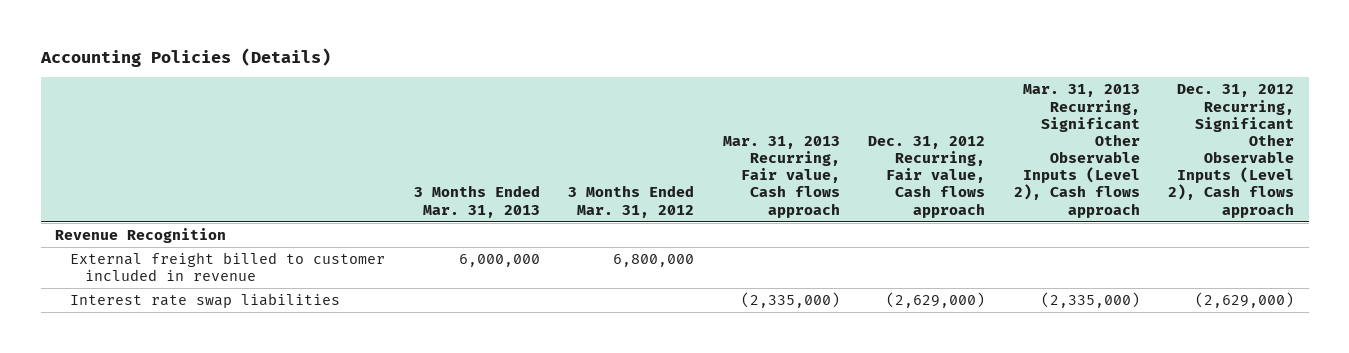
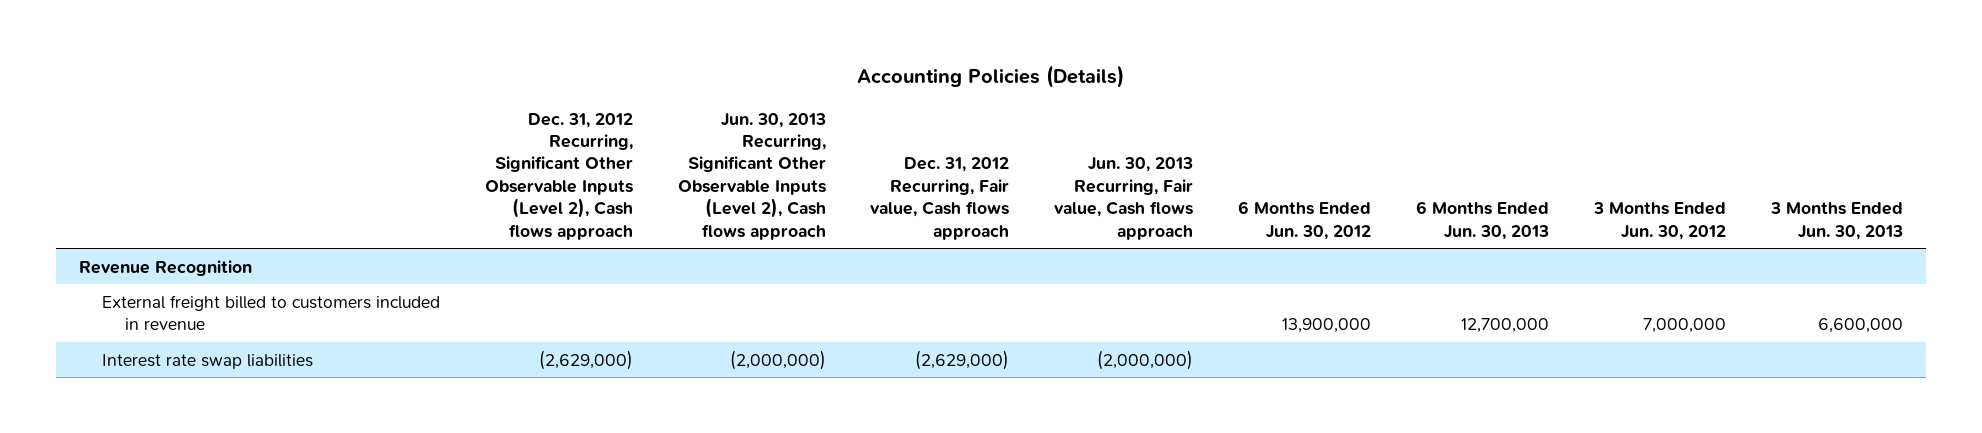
- | 3 Months Ended Mar. 31, 2013 | 3 Months Ended Mar. 31, 2012 | Mar. 31, 2013 Recurring, Fair value, Cash flows approach | Dec. 31, 2012 Recurring, Fair value, Cash flows approach | Mar. 31, 2013 Recurring, Significant Other Observable Inputs (Level 2), Cash flows approach | Dec. 31, 2012 Recurring, Significant Other Observable Inputs (Level 2), Cash flows approach
+ | Dec. 31, 2012 Recurring, Significant Other Observable Inputs (Level 2), Cash flows approach | Jun. 30, 2013 Recurring, Significant Other Observable Inputs (Level 2), Cash flows approach | Dec. 31, 2012 Recurring, Fair value, Cash flows approach | Jun. 30, 2013 Recurring, Fair value, Cash flows approach | 6 Months Ended Jun. 30, 2012 | 6 Months Ended Jun. 30, 2013 | 3 Months Ended Jun. 30, 2012 | 3 Months Ended Jun. 30, 2013
- External freight billed to customer included in revenue | 6,000,000 | 6,800,000 | | | |
+ External freight billed to customers included in revenue | | | | | 13,900,000 | 12,700,000 | 7,000,000 | 6,600,000

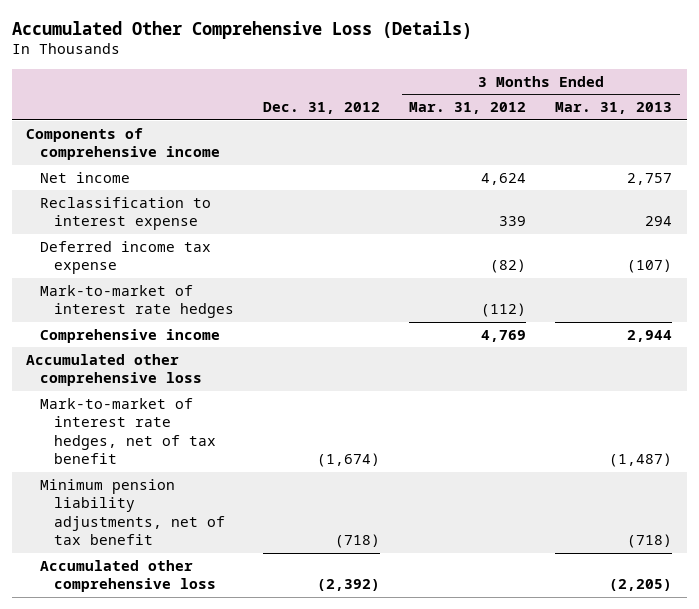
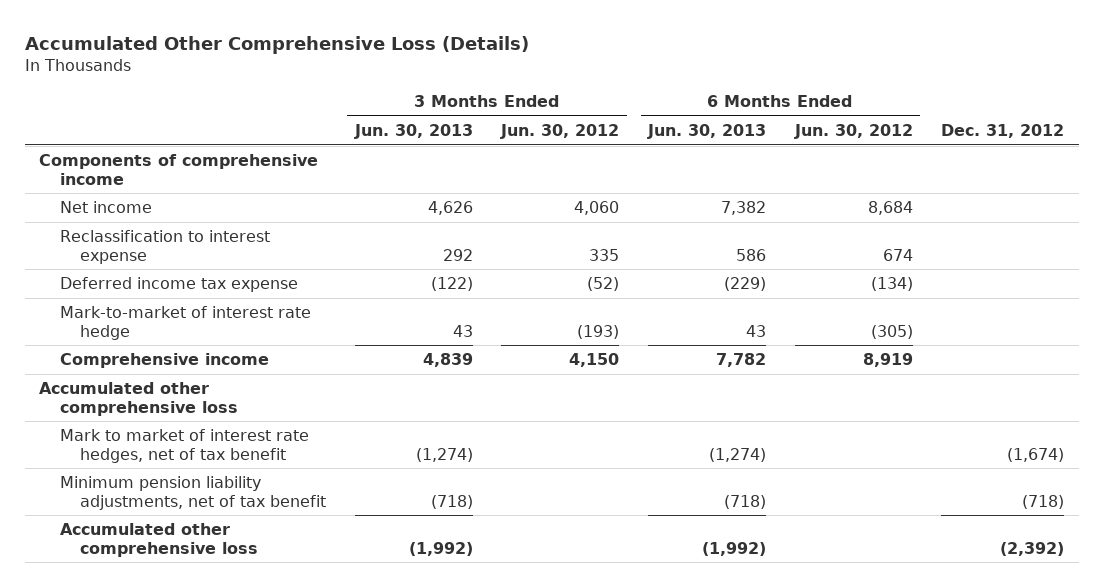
- | Dec. 31, 2012 | 3 Months Ended Mar. 31, 2012 | 3 Months Ended Mar. 31, 2013
+ | 3 Months Ended Jun. 30, 2013 | 3 Months Ended Jun. 30, 2012 | 6 Months Ended Jun. 30, 2013 | 6 Months Ended Jun. 30, 2012 | Dec. 31, 2012
- Mark-to-market of interest rate hedges | | (112) |
+ Mark-to-market of interest rate hedge | 43 | (193) | 43 | (305) |
- Mark-to-market of interest rate hedges, net of tax benefit | (1,674) | | (1,487)
+ Mark to market of interest rate hedges, net of tax benefit | (1,274) | | (1,274) | | (1,674)

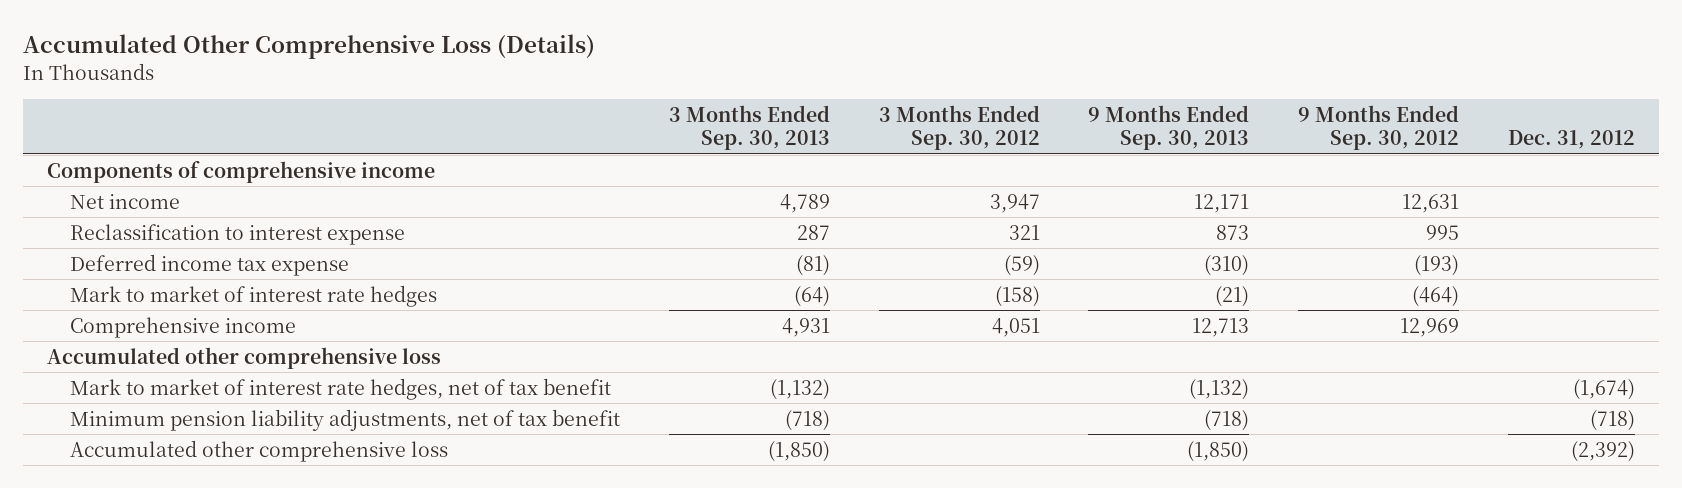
- | 3 Months Ended Jun. 30, 2013 | 3 Months Ended Jun. 30, 2012 | 6 Months Ended Jun. 30, 2013 | 6 Months Ended Jun. 30, 2012 | Dec. 31, 2012
+ | 3 Months Ended Sep. 30, 2013 | 3 Months Ended Sep. 30, 2012 | 9 Months Ended Sep. 30, 2013 | 9 Months Ended Sep. 30, 2012 | Dec. 31, 2012
- Mark-to-market of interest rate hedge | 43 | (193) | 43 | (305) |
+ Mark to market of interest rate hedges | (64) | (158) | (21) | (464) |

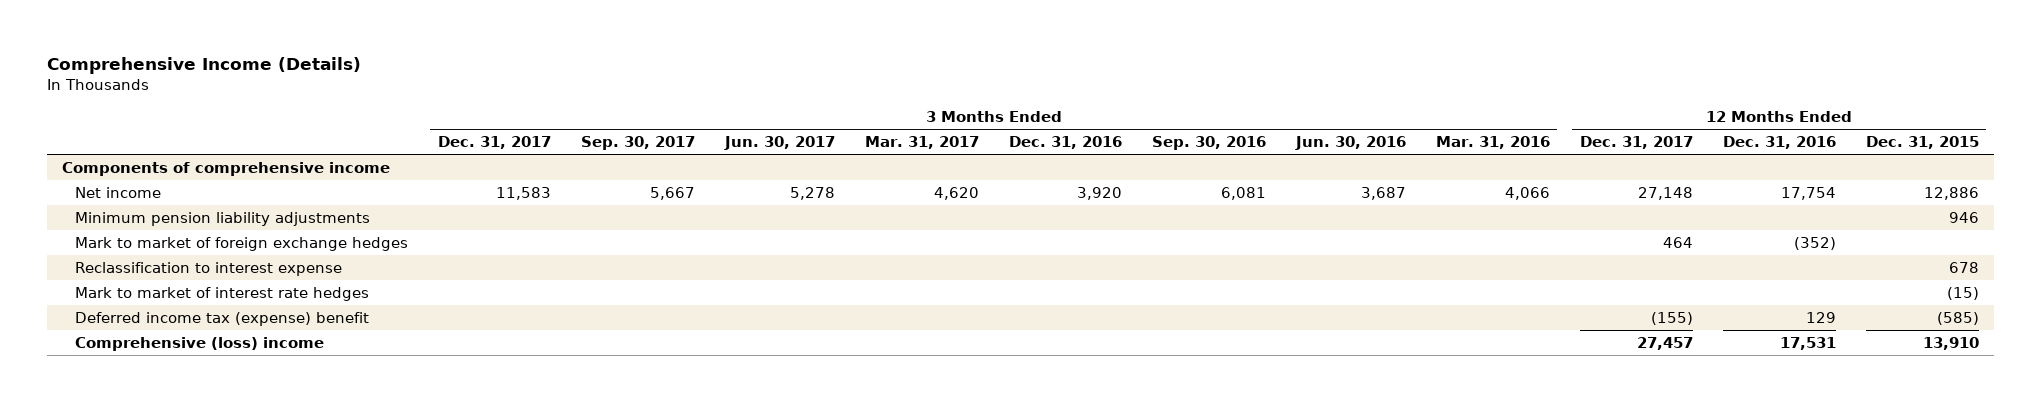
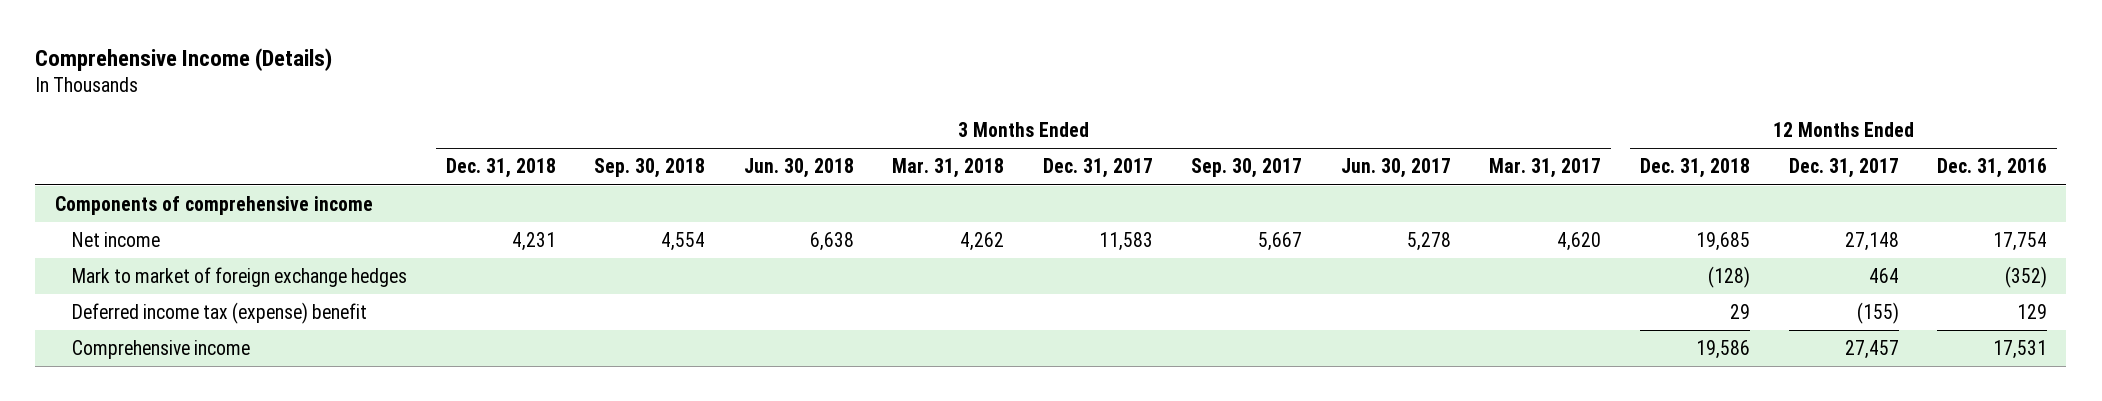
- | 3 Months Ended Dec. 31, 2017 | 3 Months Ended Sep. 30, 2017 | 3 Months Ended Jun. 30, 2017 | 3 Months Ended Mar. 31, 2017 | 3 Months Ended Dec. 31, 2016 | 3 Months Ended Sep. 30, 2016 | 3 Months Ended Jun. 30, 2016 | 3 Months Ended Mar. 31, 2016 | 12 Months Ended Dec. 31, 2017 | 12 Months Ended Dec. 31, 2016 | 12 Months Ended Dec. 31, 2015
+ | 3 Months Ended Dec. 31, 2018 | 3 Months Ended Sep. 30, 2018 | 3 Months Ended Jun. 30, 2018 | 3 Months Ended Mar. 31, 2018 | 3 Months Ended Dec. 31, 2017 | 3 Months Ended Sep. 30, 2017 | 3 Months Ended Jun. 30, 2017 | 3 Months Ended Mar. 31, 2017 | 12 Months Ended Dec. 31, 2018 | 12 Months Ended Dec. 31, 2017 | 12 Months Ended Dec. 31, 2016
- Minimum pension liability adjustments | | | | | | | | | | | 946
- Reclassification to interest expense | | | | | | | | | | | 678
- Mark to market of interest rate hedges | | | | | | | | | | | (15)
- Comprehensive (loss) income | | | | | | | | | 27,457 | 17,531 | 13,910
+ Comprehensive income | | | | | | | | | 19,586 | 27,457 | 17,531

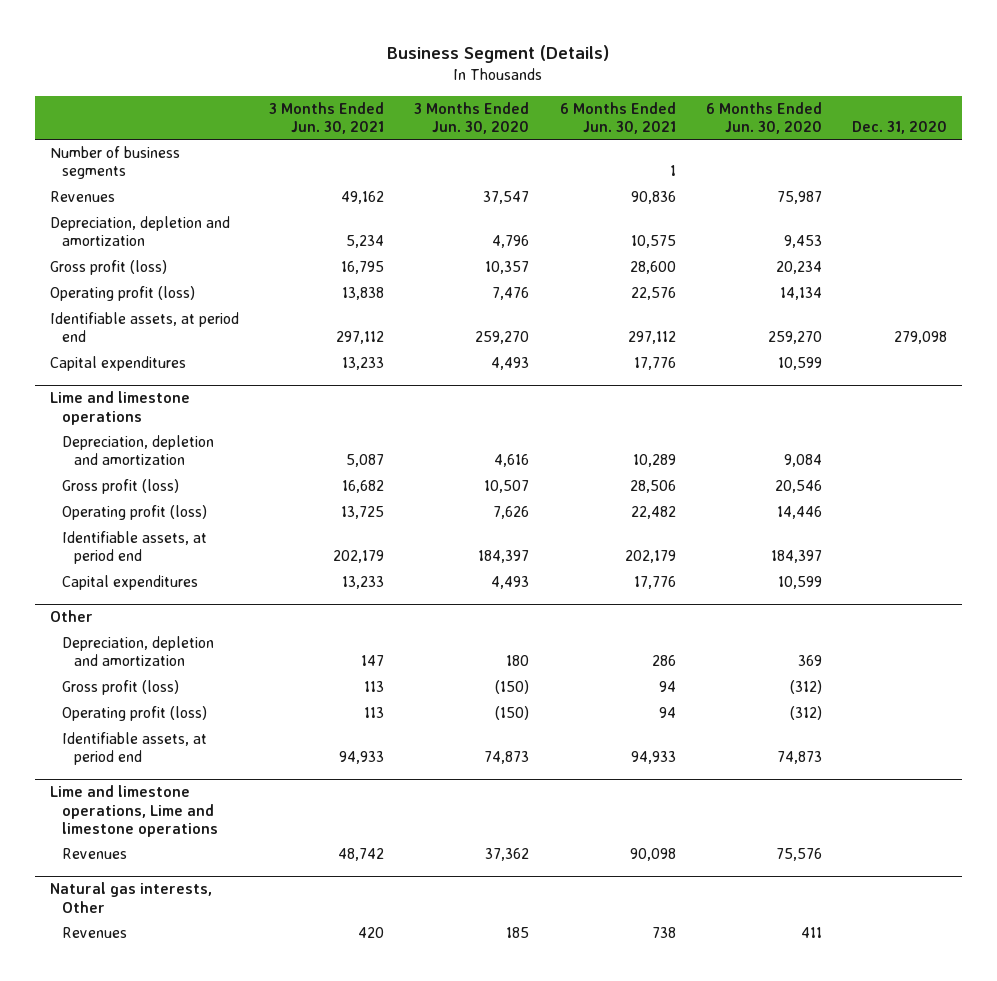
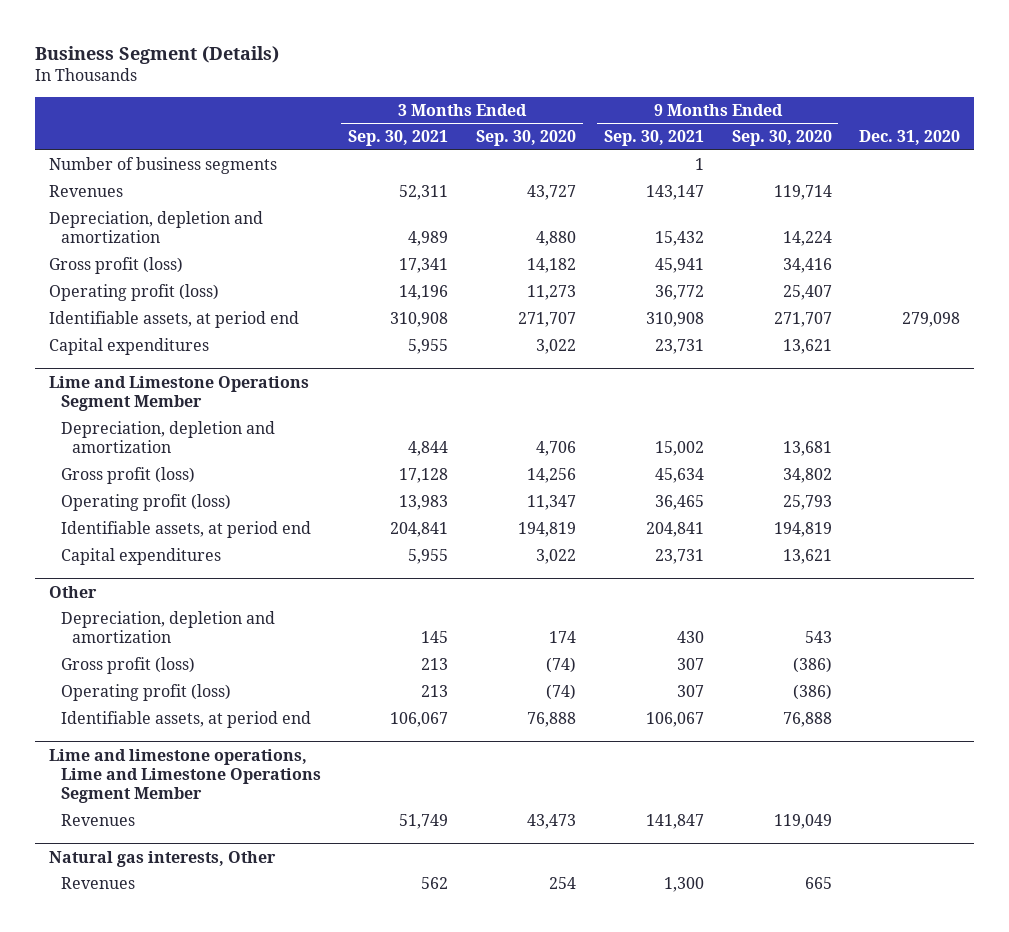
- | 3 Months Ended Jun. 30, 2021 | 3 Months Ended Jun. 30, 2020 | 6 Months Ended Jun. 30, 2021 | 6 Months Ended Jun. 30, 2020 | Dec. 31, 2020
+ | 3 Months Ended Sep. 30, 2021 | 3 Months Ended Sep. 30, 2020 | 9 Months Ended Sep. 30, 2021 | 9 Months Ended Sep. 30, 2020 | Dec. 31, 2020
- Lime and limestone operations
+ Lime and Limestone Operations Segment Member
- Lime and limestone operations, Lime and limestone operations
+ Lime and limestone operations, Lime and Limestone Operations Segment Member

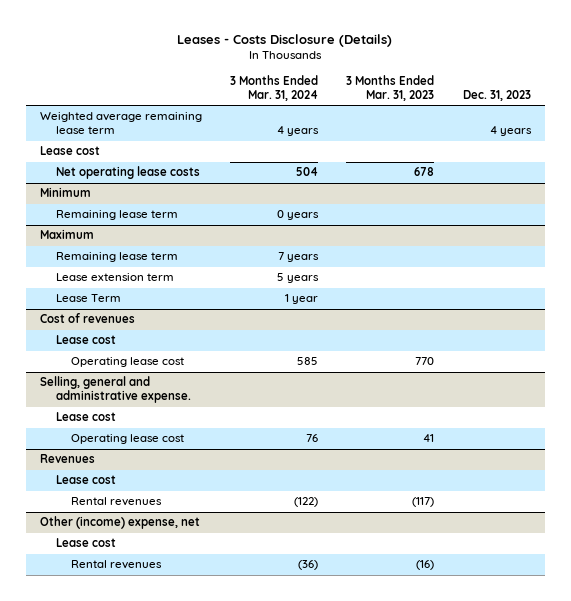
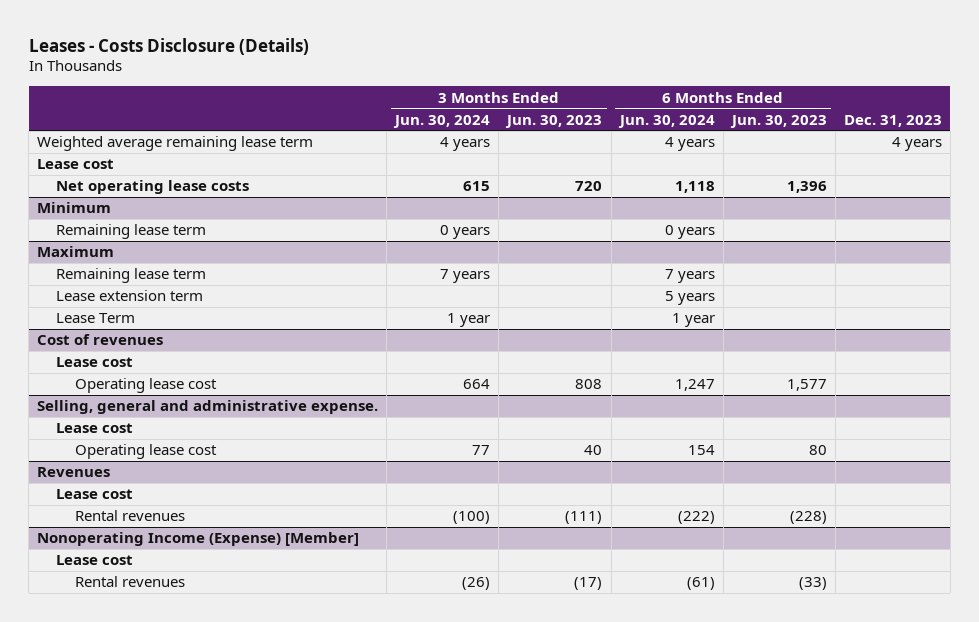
- | 3 Months Ended Mar. 31, 2024 | 3 Months Ended Mar. 31, 2023 | Dec. 31, 2023
+ | 3 Months Ended Jun. 30, 2024 | 3 Months Ended Jun. 30, 2023 | 6 Months Ended Jun. 30, 2024 | 6 Months Ended Jun. 30, 2023 | Dec. 31, 2023
- Other (income) expense, net
+ Nonoperating Income (Expense) [Member]

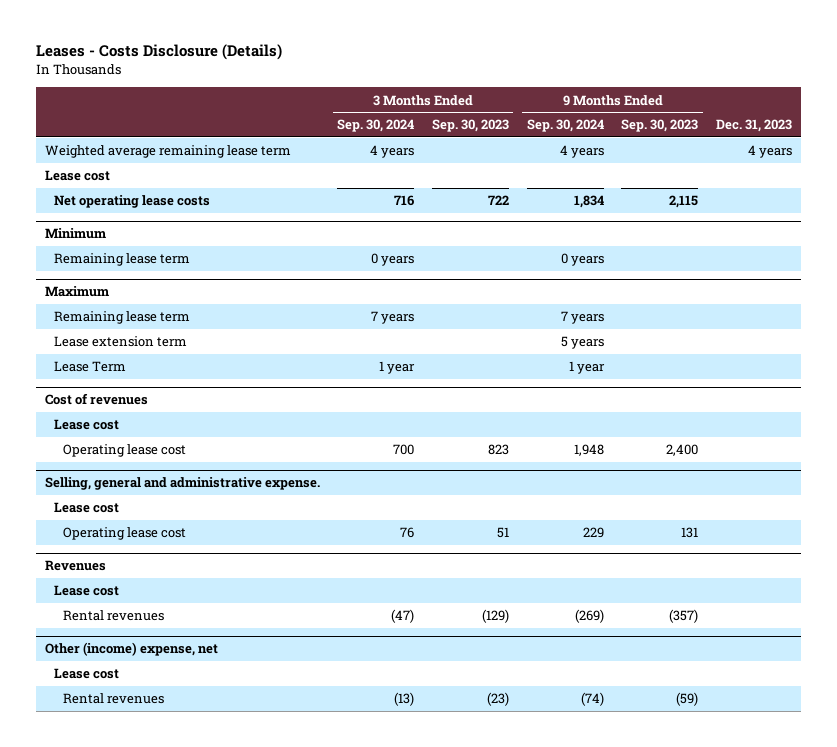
- | 3 Months Ended Jun. 30, 2024 | 3 Months Ended Jun. 30, 2023 | 6 Months Ended Jun. 30, 2024 | 6 Months Ended Jun. 30, 2023 | Dec. 31, 2023
+ | 3 Months Ended Sep. 30, 2024 | 3 Months Ended Sep. 30, 2023 | 9 Months Ended Sep. 30, 2024 | 9 Months Ended Sep. 30, 2023 | Dec. 31, 2023
- Nonoperating Income (Expense) [Member]
+ Other (income) expense, net

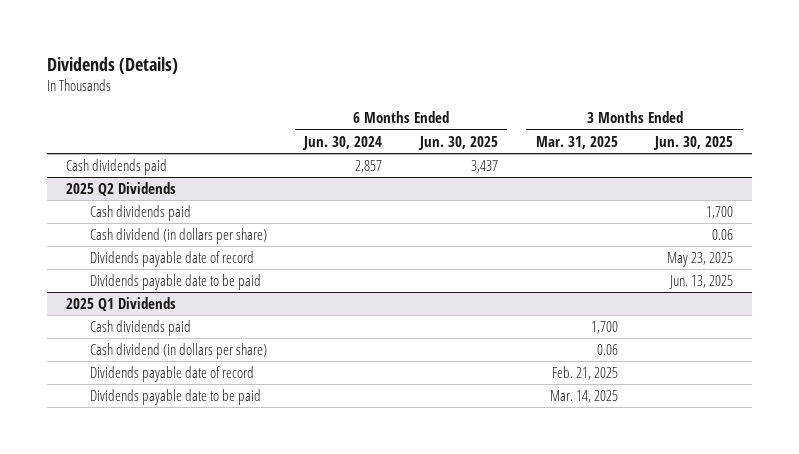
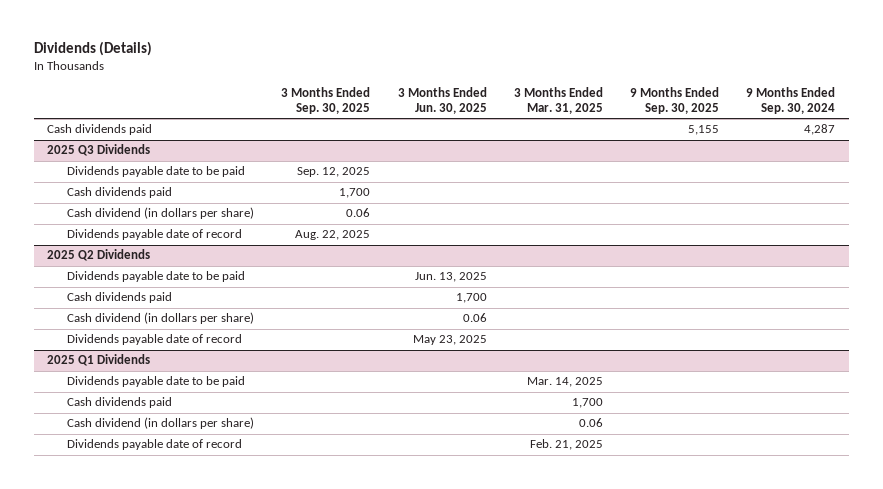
- | 6 Months Ended Jun. 30, 2024 | 6 Months Ended Jun. 30, 2025 | 3 Months Ended Mar. 31, 2025 | 3 Months Ended Jun. 30, 2025
+ | 3 Months Ended Sep. 30, 2025 | 3 Months Ended Jun. 30, 2025 | 3 Months Ended Mar. 31, 2025 | 9 Months Ended Sep. 30, 2025 | 9 Months Ended Sep. 30, 2024
+ 2025 Q3 Dividends
+ Dividends payable date to be paid | Sep. 12, 2025 | | | |
+ Cash dividends paid | 1,700 | | | |
+ Cash dividend (in dollars per share) | 0.06 | | | |
+ Dividends payable date of record | Aug. 22, 2025 | | | |
@ 2025 Q2 Dividends
moved up: Dividends payable date to be paid | | Jun. 13, 2025 | | |
@ 2025 Q1 Dividends
moved up: Dividends payable date to be paid | | | Mar. 14, 2025 | |

